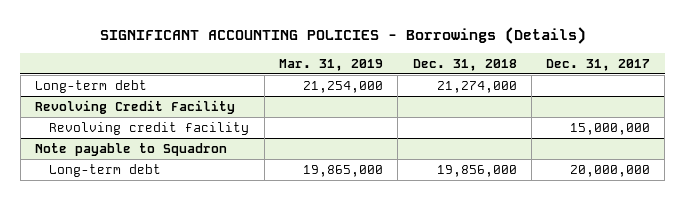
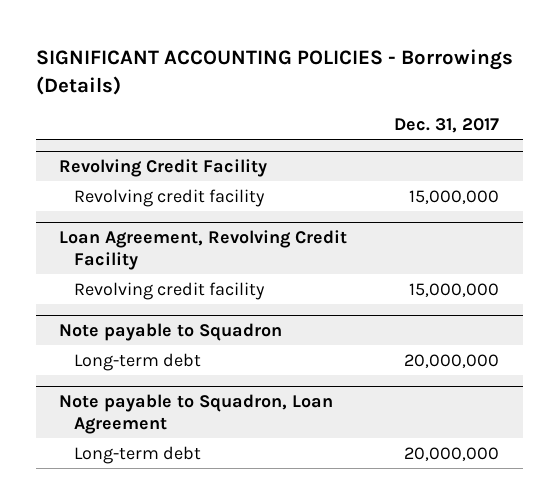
- | Mar. 31, 2019 | Dec. 31, 2018 | Dec. 31, 2017
+ | Dec. 31, 2017
- Long-term debt | 21,254,000 | 21,274,000 |
+ Loan Agreement, Revolving Credit Facility
+ Revolving credit facility | 15,000,000
+ Note payable to Squadron, Loan Agreement
+ Long-term debt | 20,000,000

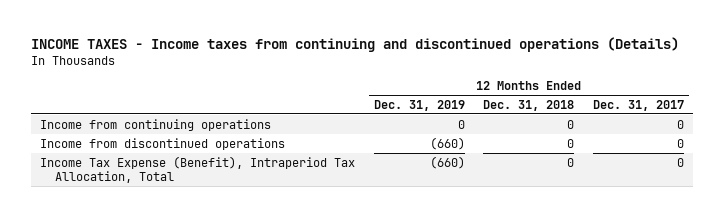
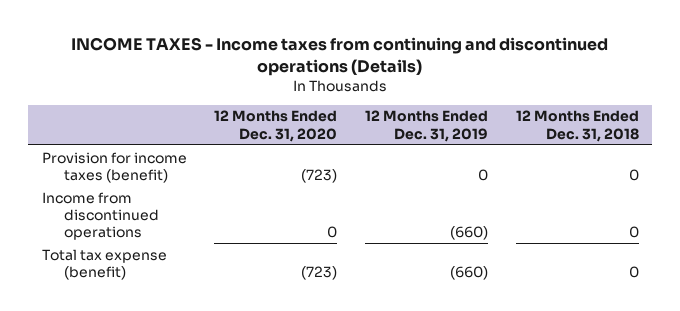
- | 12 Months Ended Dec. 31, 2019 | 12 Months Ended Dec. 31, 2018 | 12 Months Ended Dec. 31, 2017
+ | 12 Months Ended Dec. 31, 2020 | 12 Months Ended Dec. 31, 2019 | 12 Months Ended Dec. 31, 2018
- Income from continuing operations | 0 | 0 | 0
+ Provision for income taxes (benefit) | (723) | 0 | 0
- Income Tax Expense (Benefit), Intraperiod Tax Allocation, Total | (660) | 0 | 0
+ Total tax expense (benefit) | (723) | (660) | 0

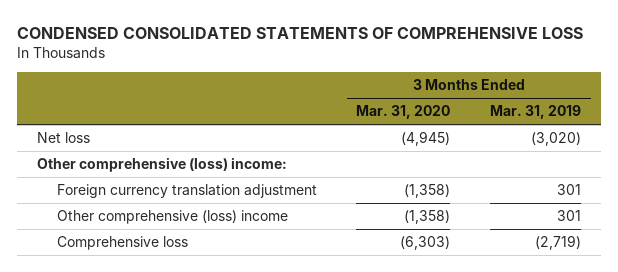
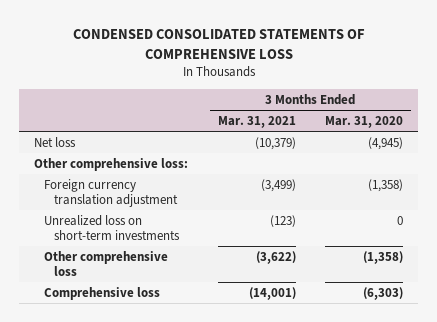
- | 3 Months Ended Mar. 31, 2020 | 3 Months Ended Mar. 31, 2019
+ | 3 Months Ended Mar. 31, 2021 | 3 Months Ended Mar. 31, 2020
- Other comprehensive (loss) income:
+ Other comprehensive loss:
- Other comprehensive (loss) income | (1,358) | 301
+ Unrealized loss on short-term investments | (123) | 0
+ Other comprehensive loss | (3,622) | (1,358)

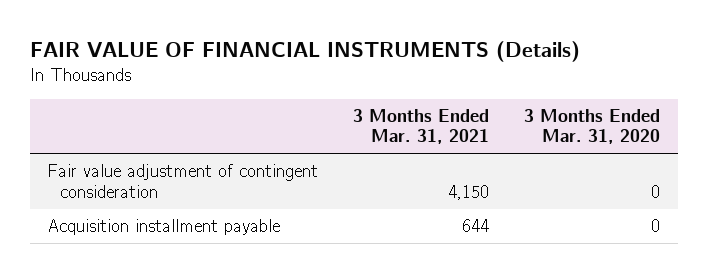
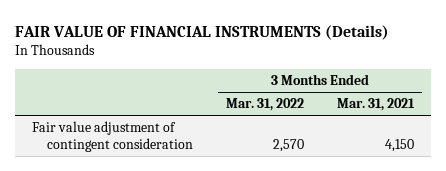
- | 3 Months Ended Mar. 31, 2021 | 3 Months Ended Mar. 31, 2020
+ | 3 Months Ended Mar. 31, 2022 | 3 Months Ended Mar. 31, 2021
- Acquisition installment payable | 644 | 0

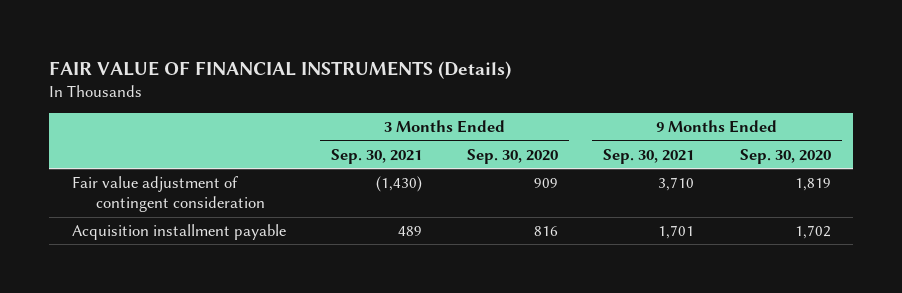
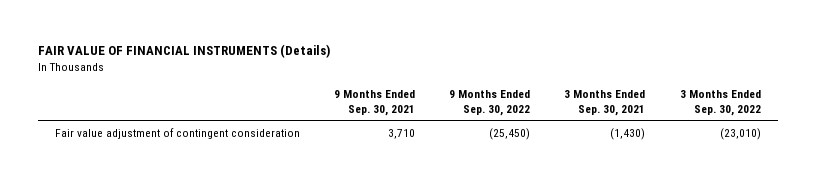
- | 3 Months Ended Sep. 30, 2021 | 3 Months Ended Sep. 30, 2020 | 9 Months Ended Sep. 30, 2021 | 9 Months Ended Sep. 30, 2020
+ | 9 Months Ended Sep. 30, 2021 | 9 Months Ended Sep. 30, 2022 | 3 Months Ended Sep. 30, 2021 | 3 Months Ended Sep. 30, 2022
- Acquisition installment payable | 489 | 816 | 1,701 | 1,702

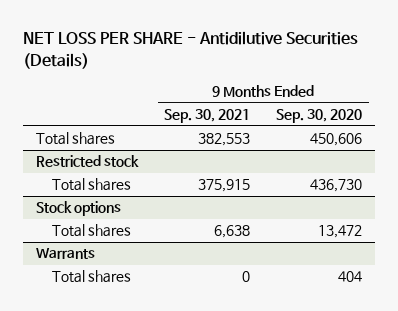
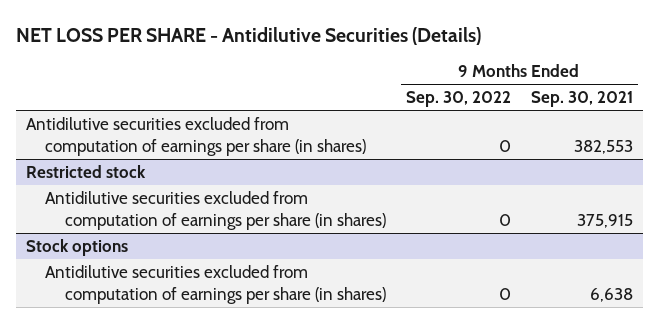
- | 9 Months Ended Sep. 30, 2021 | 9 Months Ended Sep. 30, 2020
+ | 9 Months Ended Sep. 30, 2022 | 9 Months Ended Sep. 30, 2021
- Total shares | 382,553 | 450,606
+ Antidilutive securities excluded from computation of earnings per share (in shares) | 0 | 382,553
@ Restricted stock
- Total shares | 375,915 | 436,730
+ Antidilutive securities excluded from computation of earnings per share (in shares) | 0 | 375,915
@ Stock options
- Total shares | 6,638 | 13,472
- Warrants
- Total shares | 0 | 404
@ Stock options
+ Antidilutive securities excluded from computation of earnings per share (in shares) | 0 | 6,638

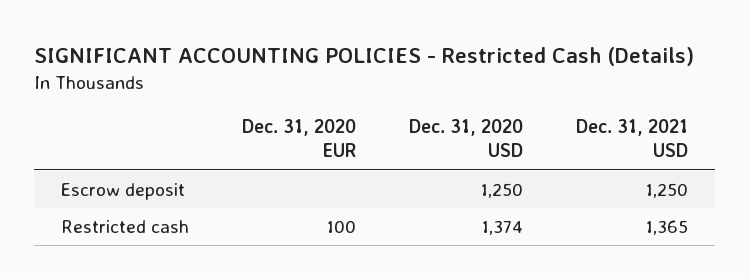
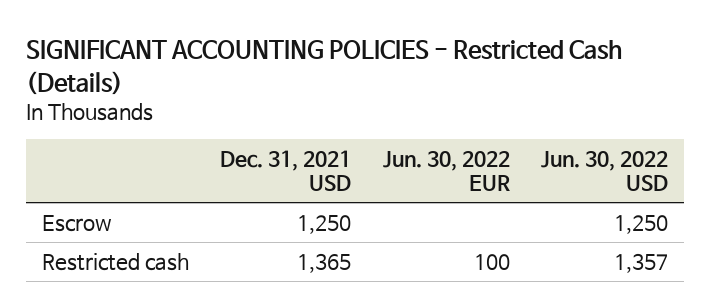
- | Dec. 31, 2020 EUR | Dec. 31, 2020 USD | Dec. 31, 2021 USD
+ | Dec. 31, 2021 USD | Jun. 30, 2022 EUR | Jun. 30, 2022 USD
- Escrow deposit | | 1,250 | 1,250
+ Escrow | 1,250 | | 1,250

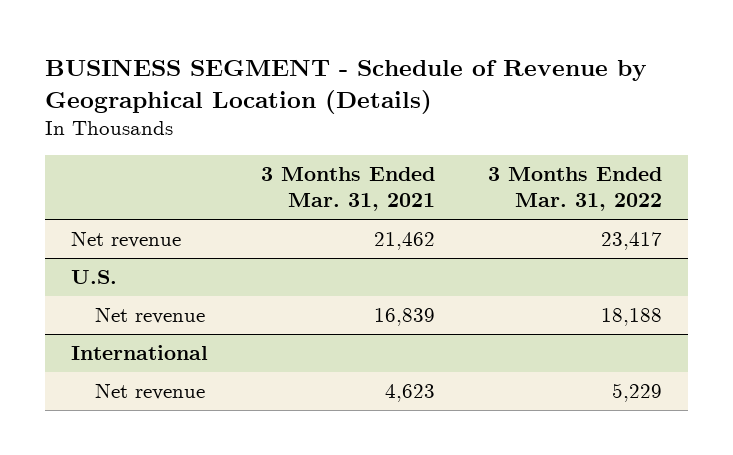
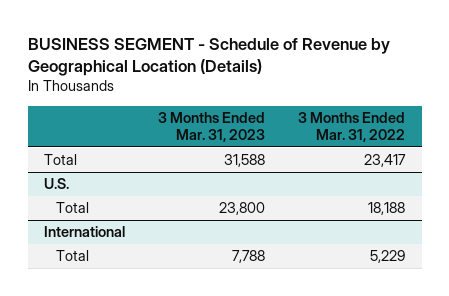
- | 3 Months Ended Mar. 31, 2021 | 3 Months Ended Mar. 31, 2022
+ | 3 Months Ended Mar. 31, 2023 | 3 Months Ended Mar. 31, 2022
- Net revenue | 21,462 | 23,417
+ Total | 31,588 | 23,417
@ U.S.
- Net revenue | 16,839 | 18,188
+ Total | 23,800 | 18,188
@ International
- Net revenue | 4,623 | 5,229
+ Total | 7,788 | 5,229

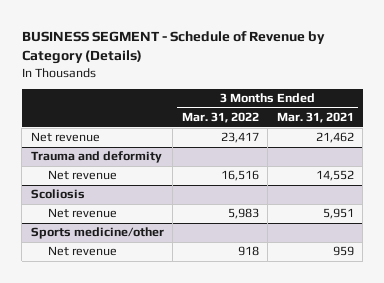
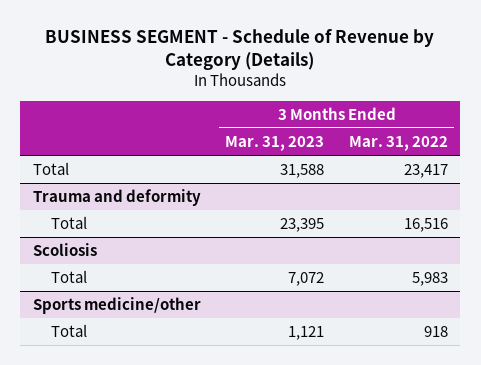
- | 3 Months Ended Mar. 31, 2022 | 3 Months Ended Mar. 31, 2021
+ | 3 Months Ended Mar. 31, 2023 | 3 Months Ended Mar. 31, 2022
- Net revenue | 23,417 | 21,462
+ Total | 31,588 | 23,417
@ Trauma and deformity
- Net revenue | 16,516 | 14,552
+ Total | 23,395 | 16,516
@ Scoliosis
- Net revenue | 5,983 | 5,951
+ Total | 7,072 | 5,983
@ Sports medicine/other
- Net revenue | 918 | 959
+ Total | 1,121 | 918

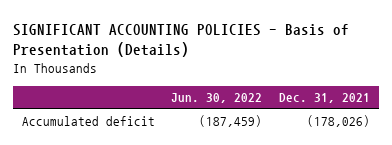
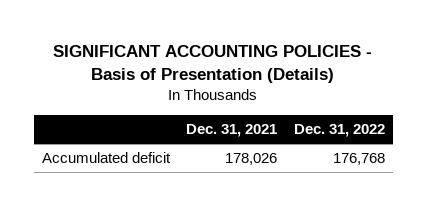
- | Jun. 30, 2022 | Dec. 31, 2021
+ | Dec. 31, 2021 | Dec. 31, 2022
- Accumulated deficit | (187,459) | (178,026)
+ Accumulated deficit | 178,026 | 176,768

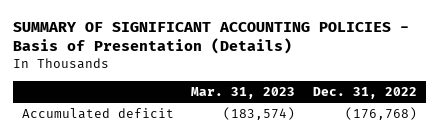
- SIGNIFICANT ACCOUNTING POLICIES - Basis of Presentation (Details)
+ SUMMARY OF SIGNIFICANT ACCOUNTING POLICIES - Basis of Presentation (Details)
- | Dec. 31, 2021 | Dec. 31, 2022
+ | Mar. 31, 2023 | Dec. 31, 2022
- Accumulated deficit | 178,026 | 176,768
+ Accumulated deficit | (183,574) | (176,768)

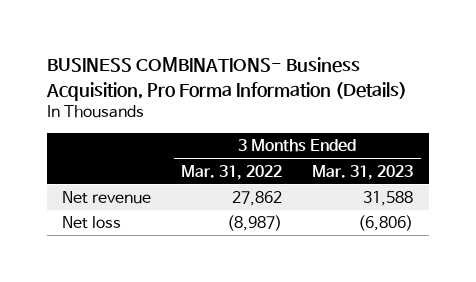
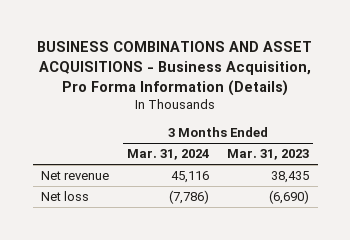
- BUSINESS COMBINATIONS- Business Acquisition, Pro Forma Information (Details)
+ BUSINESS COMBINATIONS AND ASSET ACQUISITIONS - Business Acquisition, Pro Forma Information (Details)
- | 3 Months Ended Mar. 31, 2022 | 3 Months Ended Mar. 31, 2023
+ | 3 Months Ended Mar. 31, 2024 | 3 Months Ended Mar. 31, 2023
- Net revenue | 27,862 | 31,588
- Net loss | (8,987) | (6,806)
+ Net revenue | 45,116 | 38,435
+ Net loss | (7,786) | (6,690)

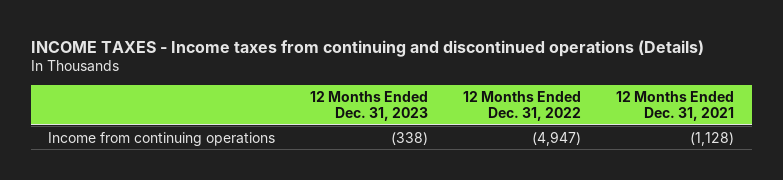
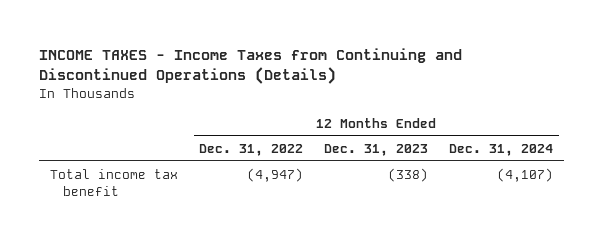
- INCOME TAXES - Income taxes from continuing and discontinued operations (Details)
+ INCOME TAXES - Income Taxes from Continuing and Discontinued Operations (Details)
- | 12 Months Ended Dec. 31, 2023 | 12 Months Ended Dec. 31, 2022 | 12 Months Ended Dec. 31, 2021
+ | 12 Months Ended Dec. 31, 2022 | 12 Months Ended Dec. 31, 2023 | 12 Months Ended Dec. 31, 2024
- Income from continuing operations | (338) | (4,947) | (1,128)
+ Total income tax benefit | (4,947) | (338) | (4,107)

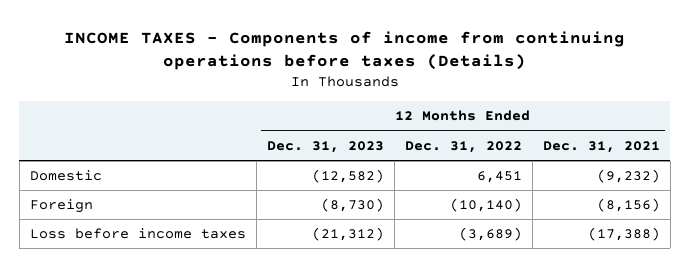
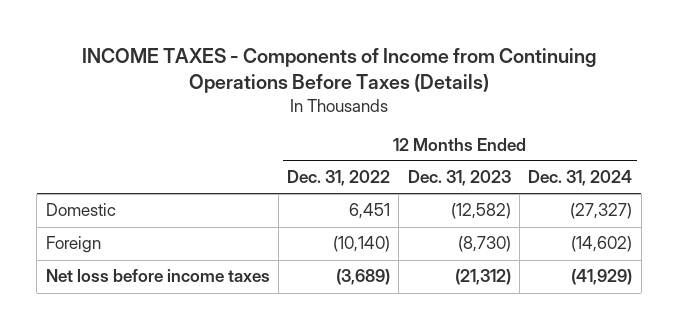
- INCOME TAXES - Components of income from continuing operations before taxes (Details)
+ INCOME TAXES - Components of Income from Continuing Operations Before Taxes (Details)
- | 12 Months Ended Dec. 31, 2023 | 12 Months Ended Dec. 31, 2022 | 12 Months Ended Dec. 31, 2021
+ | 12 Months Ended Dec. 31, 2022 | 12 Months Ended Dec. 31, 2023 | 12 Months Ended Dec. 31, 2024
- Loss before income taxes | (21,312) | (3,689) | (17,388)
+ Net loss before income taxes | (3,689) | (21,312) | (41,929)

